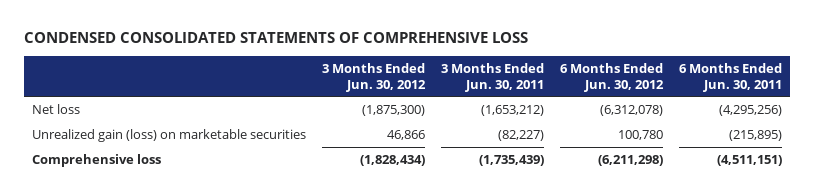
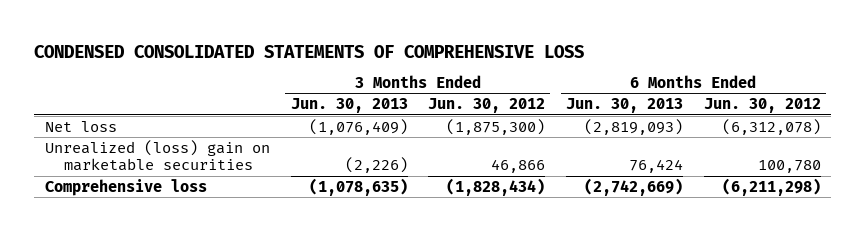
- | 3 Months Ended Jun. 30, 2012 | 3 Months Ended Jun. 30, 2011 | 6 Months Ended Jun. 30, 2012 | 6 Months Ended Jun. 30, 2011
+ | 3 Months Ended Jun. 30, 2013 | 3 Months Ended Jun. 30, 2012 | 6 Months Ended Jun. 30, 2013 | 6 Months Ended Jun. 30, 2012
- Unrealized gain (loss) on marketable securities | 46,866 | (82,227) | 100,780 | (215,895)
+ Unrealized (loss) gain on marketable securities | (2,226) | 46,866 | 76,424 | 100,780

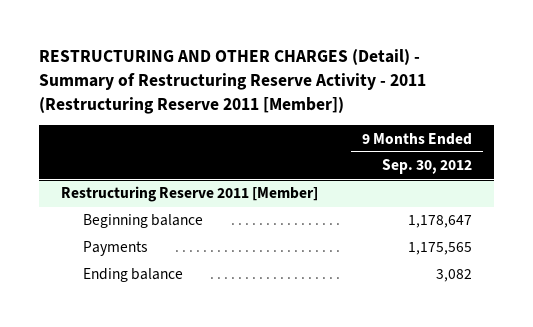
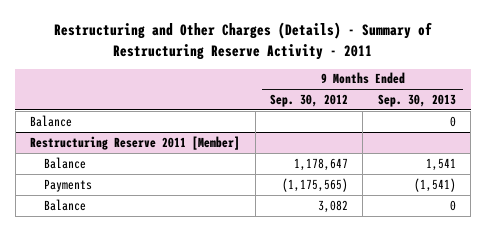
- RESTRUCTURING AND OTHER CHARGES (Detail) - Summary of Restructuring Reserve Activity - 2011 (Restructuring Reserve 2011 [Member])
+ Restructuring and Other Charges (Details) - Summary of Restructuring Reserve Activity - 2011
- | 9 Months Ended Sep. 30, 2012
+ | 9 Months Ended Sep. 30, 2012 | 9 Months Ended Sep. 30, 2013
+ Balance | | 0
@ Restructuring Reserve 2011 [Member]
- Beginning balance | 1,178,647
- Payments | 1,175,565
- Ending balance | 3,082
+ Balance | 1,178,647 | 1,541
+ Payments | (1,175,565) | (1,541)
+ Balance | 3,082 | 0

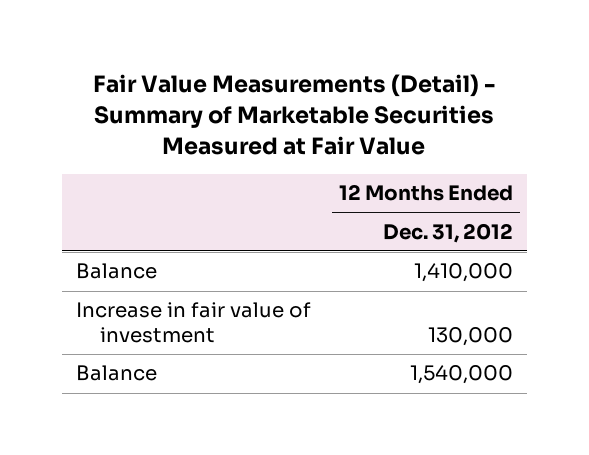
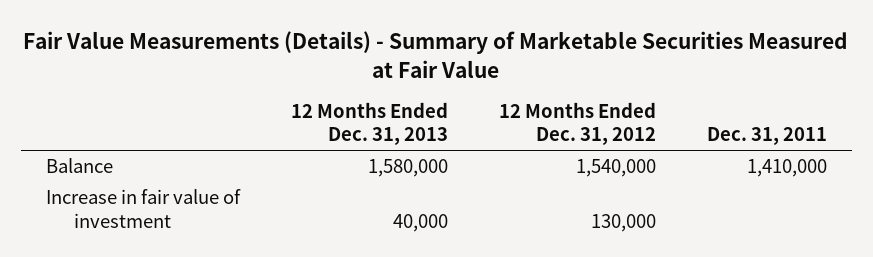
- Fair Value Measurements (Detail) - Summary of Marketable Securities Measured at Fair Value
+ Fair Value Measurements (Details) - Summary of Marketable Securities Measured at Fair Value
- | 12 Months Ended Dec. 31, 2012
+ | 12 Months Ended Dec. 31, 2013 | 12 Months Ended Dec. 31, 2012 | Dec. 31, 2011
- Balance | 1,410,000
moved down: Increase in fair value of investment | 40,000 | 130,000 |

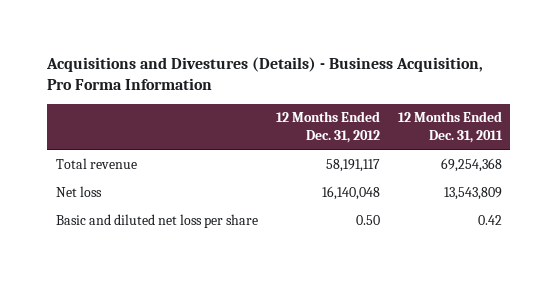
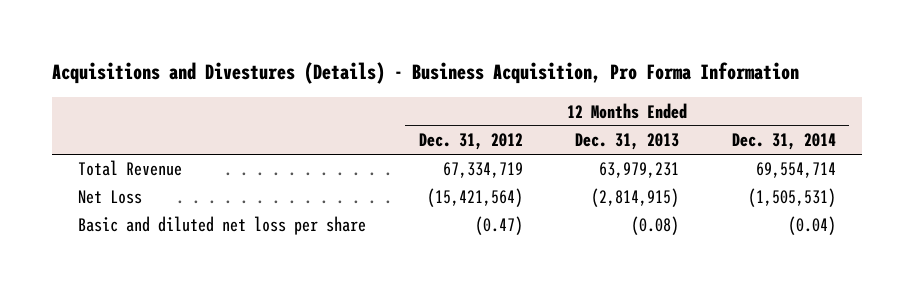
- | 12 Months Ended Dec. 31, 2012 | 12 Months Ended Dec. 31, 2011
+ | 12 Months Ended Dec. 31, 2012 | 12 Months Ended Dec. 31, 2013 | 12 Months Ended Dec. 31, 2014
- Total revenue | 58,191,117 | 69,254,368
- Net loss | 16,140,048 | 13,543,809
- Basic and diluted net loss per share | 0.50 | 0.42
+ Total Revenue | 67,334,719 | 63,979,231 | 69,554,714
+ Net Loss | (15,421,564) | (2,814,915) | (1,505,531)
+ Basic and diluted net loss per share | (0.47) | (0.08) | (0.04)

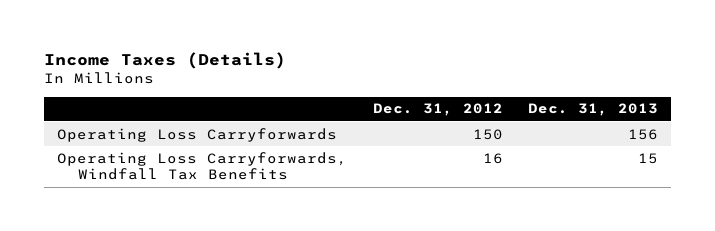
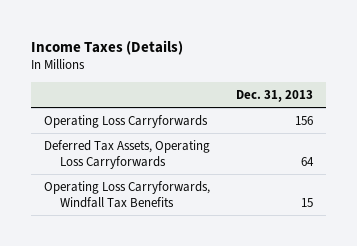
- | Dec. 31, 2012 | Dec. 31, 2013
+ | Dec. 31, 2013
+ Deferred Tax Assets, Operating Loss Carryforwards | 64

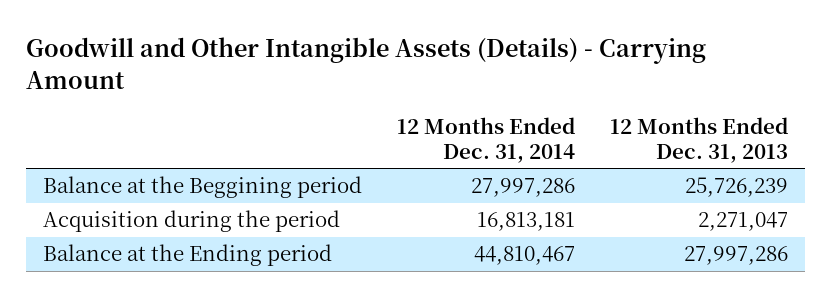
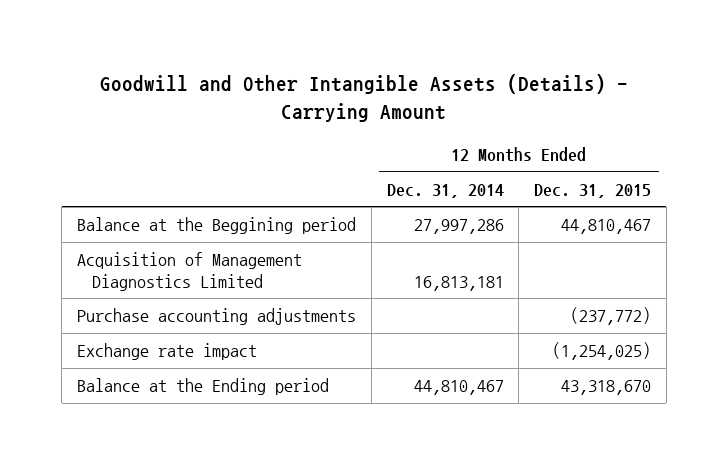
- | 12 Months Ended Dec. 31, 2014 | 12 Months Ended Dec. 31, 2013
+ | 12 Months Ended Dec. 31, 2014 | 12 Months Ended Dec. 31, 2015
- Acquisition during the period | 16,813,181 | 2,271,047
+ Acquisition of Management Diagnostics Limited | 16,813,181 |
+ Purchase accounting adjustments | | (237,772)
+ Exchange rate impact | | (1,254,025)

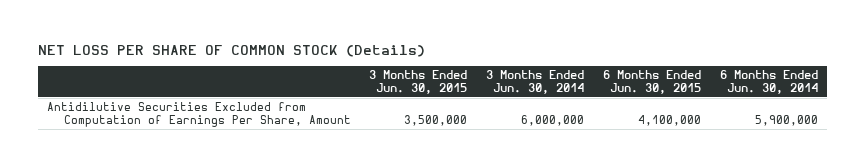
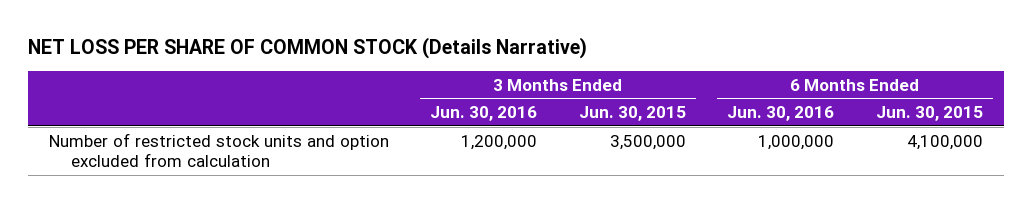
- NET LOSS PER SHARE OF COMMON STOCK (Details)
+ NET LOSS PER SHARE OF COMMON STOCK (Details Narrative)
- | 3 Months Ended Jun. 30, 2015 | 3 Months Ended Jun. 30, 2014 | 6 Months Ended Jun. 30, 2015 | 6 Months Ended Jun. 30, 2014
+ | 3 Months Ended Jun. 30, 2016 | 3 Months Ended Jun. 30, 2015 | 6 Months Ended Jun. 30, 2016 | 6 Months Ended Jun. 30, 2015
- Antidilutive Securities Excluded from Computation of Earnings Per Share, Amount | 3,500,000 | 6,000,000 | 4,100,000 | 5,900,000
+ Number of restricted stock units and option excluded from calculation | 1,200,000 | 3,500,000 | 1,000,000 | 4,100,000

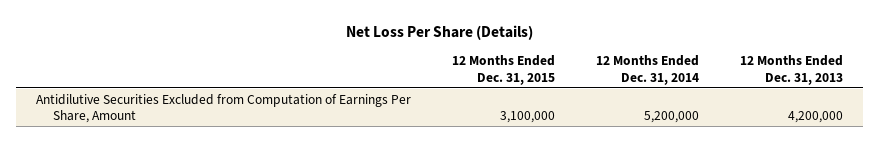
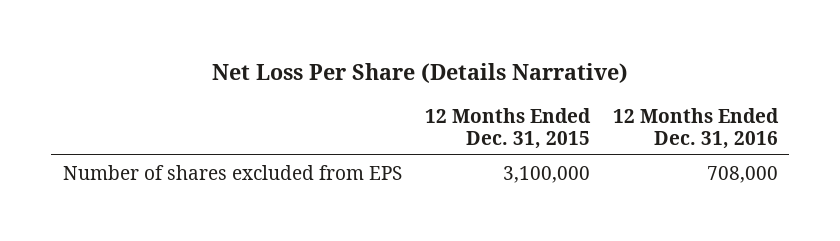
- Net Loss Per Share (Details)
+ Net Loss Per Share (Details Narrative)
- | 12 Months Ended Dec. 31, 2015 | 12 Months Ended Dec. 31, 2014 | 12 Months Ended Dec. 31, 2013
+ | 12 Months Ended Dec. 31, 2015 | 12 Months Ended Dec. 31, 2016
- Antidilutive Securities Excluded from Computation of Earnings Per Share, Amount | 3,100,000 | 5,200,000 | 4,200,000
+ Number of shares excluded from EPS | 3,100,000 | 708,000

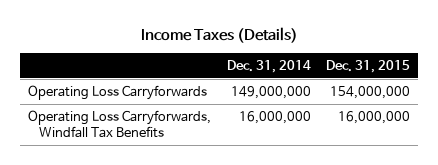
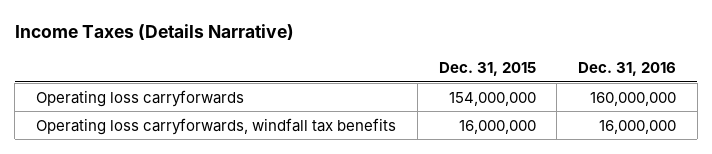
- Income Taxes (Details)
+ Income Taxes (Details Narrative)
- | Dec. 31, 2014 | Dec. 31, 2015
+ | Dec. 31, 2015 | Dec. 31, 2016
- Operating Loss Carryforwards | 149,000,000 | 154,000,000
- Operating Loss Carryforwards, Windfall Tax Benefits | 16,000,000 | 16,000,000
+ Operating loss carryforwards | 154,000,000 | 160,000,000
+ Operating loss carryforwards, windfall tax benefits | 16,000,000 | 16,000,000

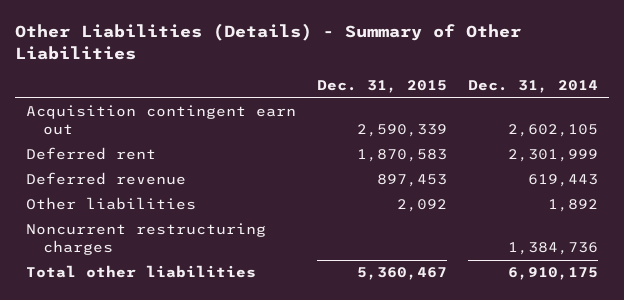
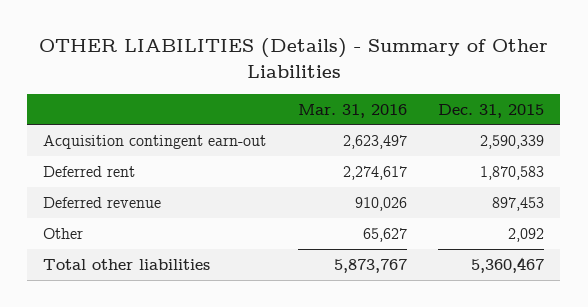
- Other Liabilities (Details) - Summary of Other Liabilities
+ OTHER LIABILITIES (Details) - Summary of Other Liabilities
- | Dec. 31, 2015 | Dec. 31, 2014
+ | Mar. 31, 2016 | Dec. 31, 2015
- Acquisition contingent earn out | 2,590,339 | 2,602,105
+ Acquisition contingent earn-out | 2,623,497 | 2,590,339
- Other liabilities | 2,092 | 1,892
- Noncurrent restructuring charges | | 1,384,736
+ Other | 65,627 | 2,092

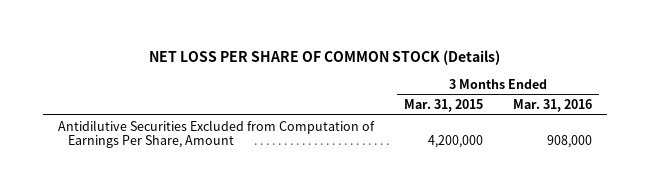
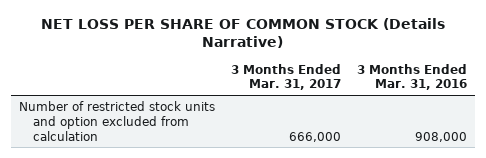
- NET LOSS PER SHARE OF COMMON STOCK (Details)
+ NET LOSS PER SHARE OF COMMON STOCK (Details Narrative)
- | 3 Months Ended Mar. 31, 2015 | 3 Months Ended Mar. 31, 2016
+ | 3 Months Ended Mar. 31, 2017 | 3 Months Ended Mar. 31, 2016
- Antidilutive Securities Excluded from Computation of Earnings Per Share, Amount | 4,200,000 | 908,000
+ Number of restricted stock units and option excluded from calculation | 666,000 | 908,000

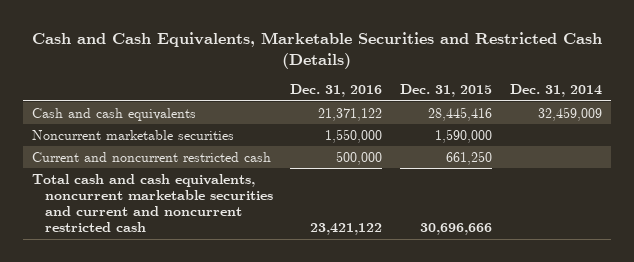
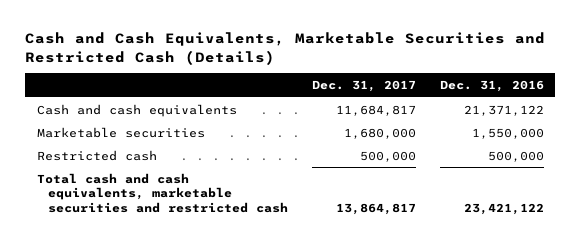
- | Dec. 31, 2016 | Dec. 31, 2015 | Dec. 31, 2014
+ | Dec. 31, 2017 | Dec. 31, 2016
- Noncurrent marketable securities | 1,550,000 | 1,590,000 |
- Current and noncurrent restricted cash | 500,000 | 661,250 |
- Total cash and cash equivalents, noncurrent marketable securities and current and noncurrent restricted cash | 23,421,122 | 30,696,666 |
+ Marketable securities | 1,680,000 | 1,550,000
+ Restricted cash | 500,000 | 500,000
+ Total cash and cash equivalents, marketable securities and restricted cash | 13,864,817 | 23,421,122

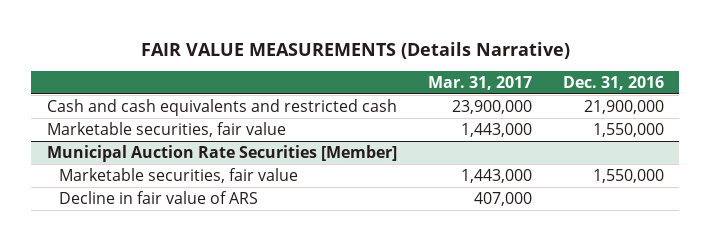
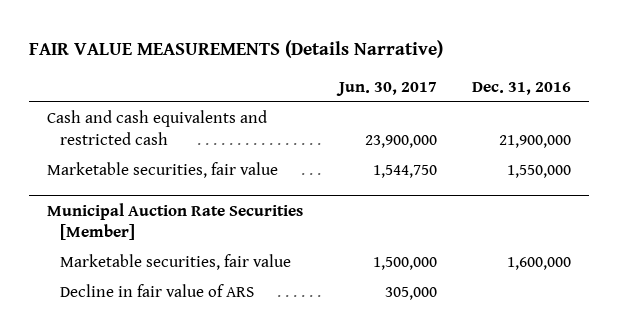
- | Mar. 31, 2017 | Dec. 31, 2016
+ | Jun. 30, 2017 | Dec. 31, 2016
@ Municipal Auction Rate Securities [Member]
- Marketable securities, fair value | 1,443,000 | 1,550,000
+ Marketable securities, fair value | 1,500,000 | 1,600,000

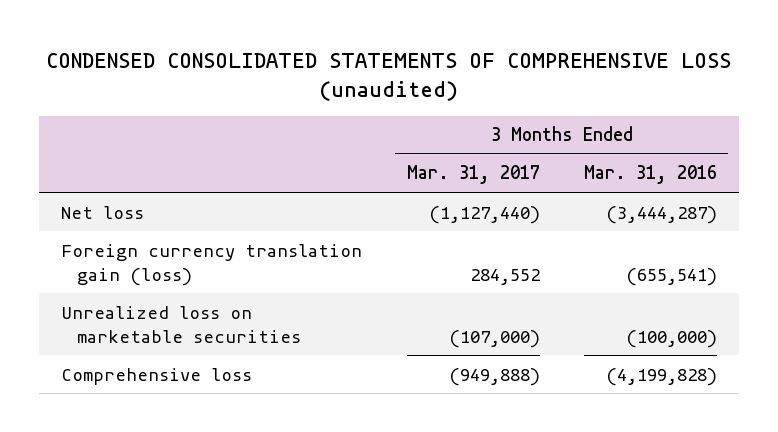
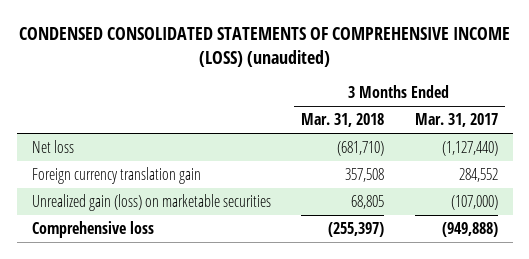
- CONDENSED CONSOLIDATED STATEMENTS OF COMPREHENSIVE LOSS (unaudited)
+ CONDENSED CONSOLIDATED STATEMENTS OF COMPREHENSIVE INCOME (LOSS) (unaudited)
- | 3 Months Ended Mar. 31, 2017 | 3 Months Ended Mar. 31, 2016
+ | 3 Months Ended Mar. 31, 2018 | 3 Months Ended Mar. 31, 2017
- Foreign currency translation gain (loss) | 284,552 | (655,541)
- Unrealized loss on marketable securities | (107,000) | (100,000)
+ Foreign currency translation gain | 357,508 | 284,552
+ Unrealized gain (loss) on marketable securities | 68,805 | (107,000)

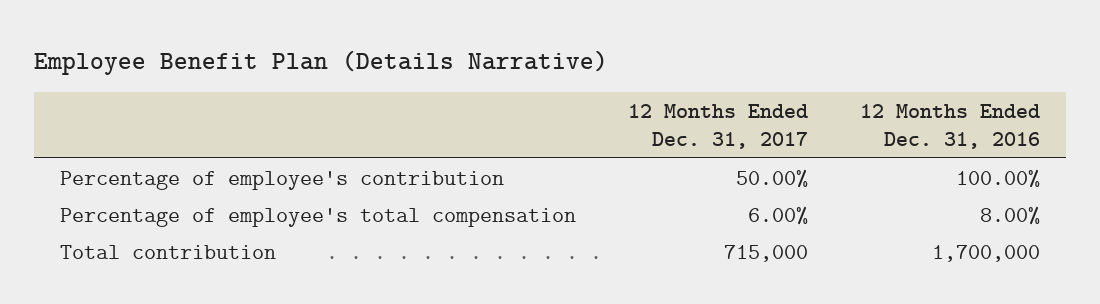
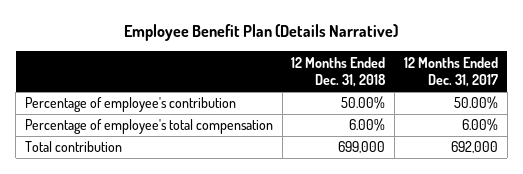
- | 12 Months Ended Dec. 31, 2017 | 12 Months Ended Dec. 31, 2016
+ | 12 Months Ended Dec. 31, 2018 | 12 Months Ended Dec. 31, 2017
- Total contribution | 715,000 | 1,700,000
+ Total contribution | 699,000 | 692,000

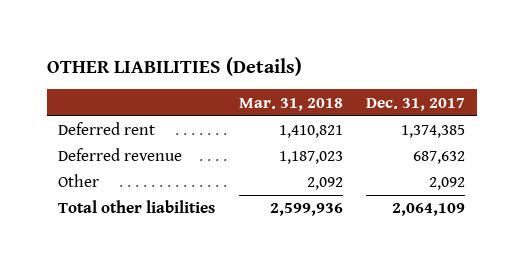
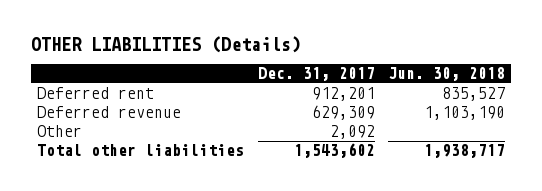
- | Mar. 31, 2018 | Dec. 31, 2017
+ | Dec. 31, 2017 | Jun. 30, 2018
- Deferred rent | 1,410,821 | 1,374,385
- Deferred revenue | 1,187,023 | 687,632
+ Deferred rent | 912,201 | 835,527
+ Deferred revenue | 629,309 | 1,103,190
- Total other liabilities | 2,599,936 | 2,064,109
+ Total other liabilities | 1,543,602 | 1,938,717

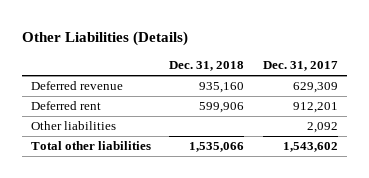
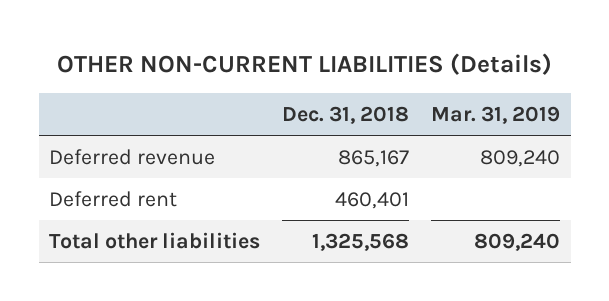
- Other Liabilities (Details)
+ OTHER NON-CURRENT LIABILITIES (Details)
- | Dec. 31, 2018 | Dec. 31, 2017
+ | Dec. 31, 2018 | Mar. 31, 2019
- Deferred revenue | 935,160 | 629,309
- Deferred rent | 599,906 | 912,201
- Other liabilities | | 2,092
- Total other liabilities | 1,535,066 | 1,543,602
+ Deferred revenue | 865,167 | 809,240
+ Deferred rent | 460,401 |
+ Total other liabilities | 1,325,568 | 809,240

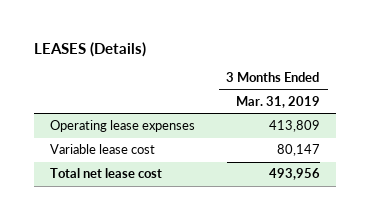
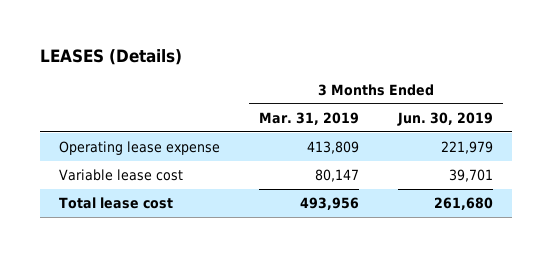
- | 3 Months Ended Mar. 31, 2019
+ | 3 Months Ended Mar. 31, 2019 | 3 Months Ended Jun. 30, 2019
- Operating lease expenses | 413,809
+ Operating lease expense | 413,809 | 221,979
- Total net lease cost | 493,956
+ Total lease cost | 493,956 | 261,680

